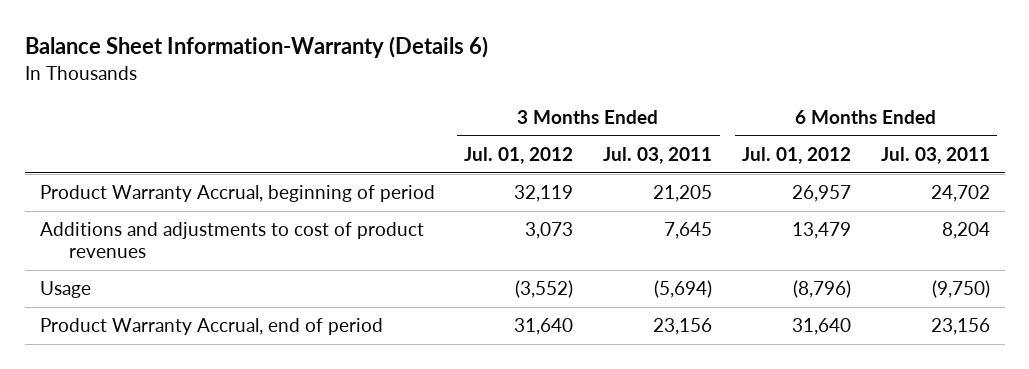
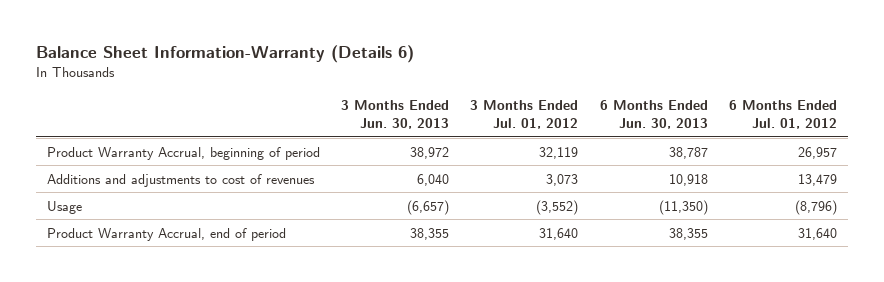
- | 3 Months Ended Jul. 01, 2012 | 3 Months Ended Jul. 03, 2011 | 6 Months Ended Jul. 01, 2012 | 6 Months Ended Jul. 03, 2011
+ | 3 Months Ended Jun. 30, 2013 | 3 Months Ended Jul. 01, 2012 | 6 Months Ended Jun. 30, 2013 | 6 Months Ended Jul. 01, 2012
- Additions and adjustments to cost of product revenues | 3,073 | 7,645 | 13,479 | 8,204
+ Additions and adjustments to cost of revenues | 6,040 | 3,073 | 10,918 | 13,479

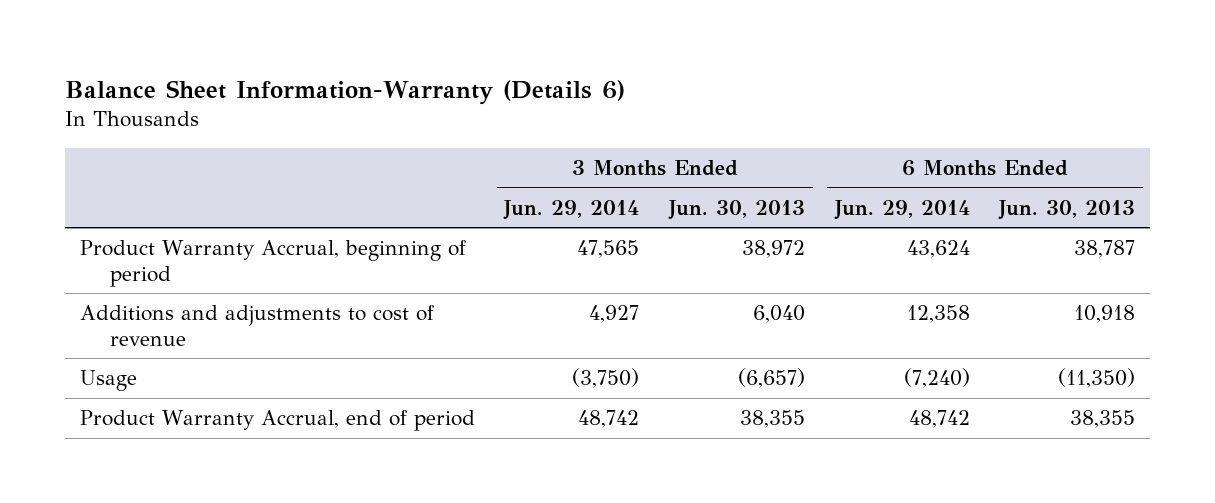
- | 3 Months Ended Jun. 30, 2013 | 3 Months Ended Jul. 01, 2012 | 6 Months Ended Jun. 30, 2013 | 6 Months Ended Jul. 01, 2012
+ | 3 Months Ended Jun. 29, 2014 | 3 Months Ended Jun. 30, 2013 | 6 Months Ended Jun. 29, 2014 | 6 Months Ended Jun. 30, 2013
- Additions and adjustments to cost of revenues | 6,040 | 3,073 | 10,918 | 13,479
+ Additions and adjustments to cost of revenue | 4,927 | 6,040 | 12,358 | 10,918

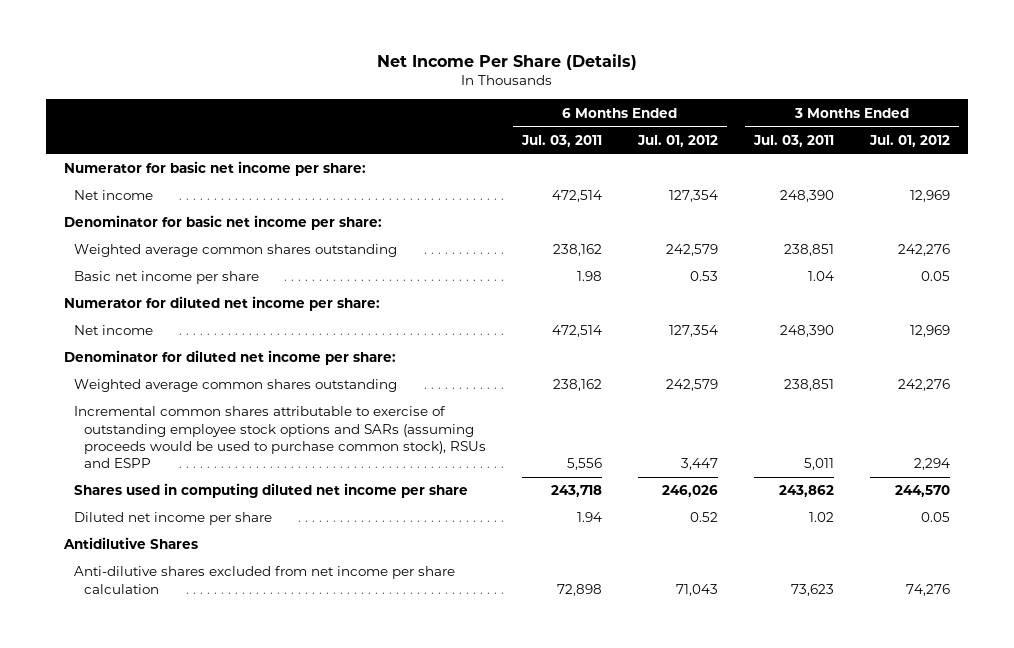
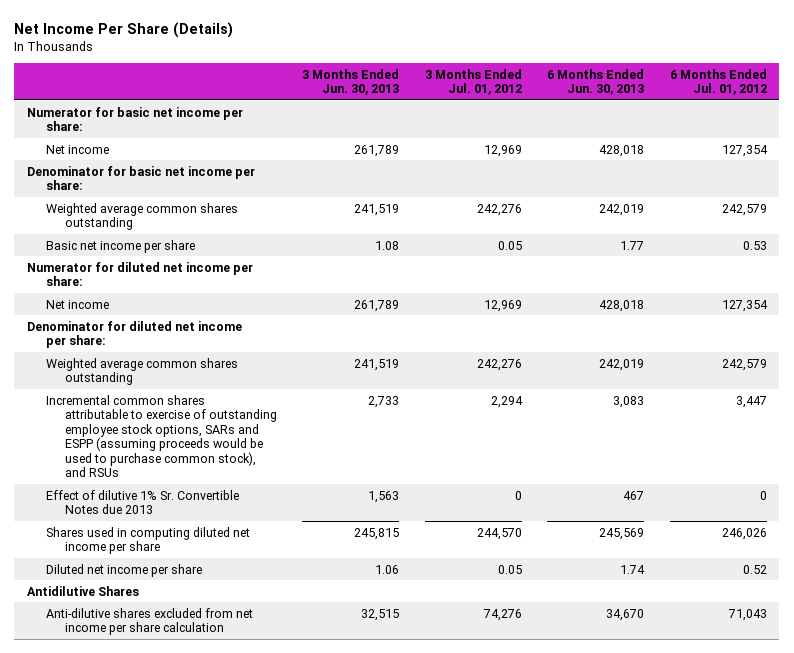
- | 6 Months Ended Jul. 03, 2011 | 6 Months Ended Jul. 01, 2012 | 3 Months Ended Jul. 03, 2011 | 3 Months Ended Jul. 01, 2012
+ | 3 Months Ended Jun. 30, 2013 | 3 Months Ended Jul. 01, 2012 | 6 Months Ended Jun. 30, 2013 | 6 Months Ended Jul. 01, 2012
- Incremental common shares attributable to exercise of outstanding employee stock options and SARs (assuming proceeds would be used to purchase common stock), RSUs and ESPP | 5,556 | 3,447 | 5,011 | 2,294
+ Incremental common shares attributable to exercise of outstanding employee stock options, SARs and ESPP (assuming proceeds would be used to purchase common stock), and RSUs | 2,733 | 2,294 | 3,083 | 3,447
+ Effect of dilutive 1% Sr. Convertible Notes due 2013 | 1,563 | 0 | 467 | 0

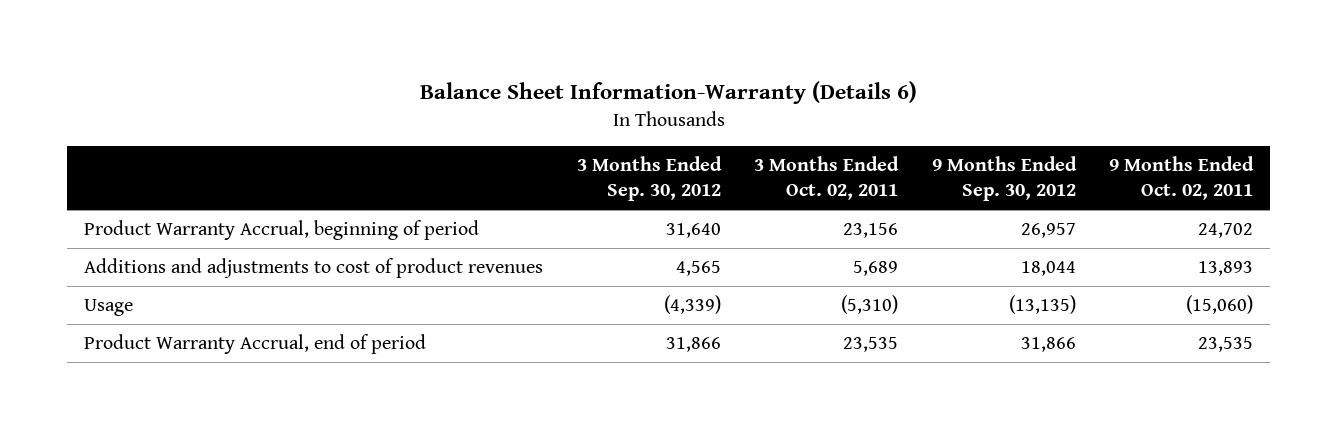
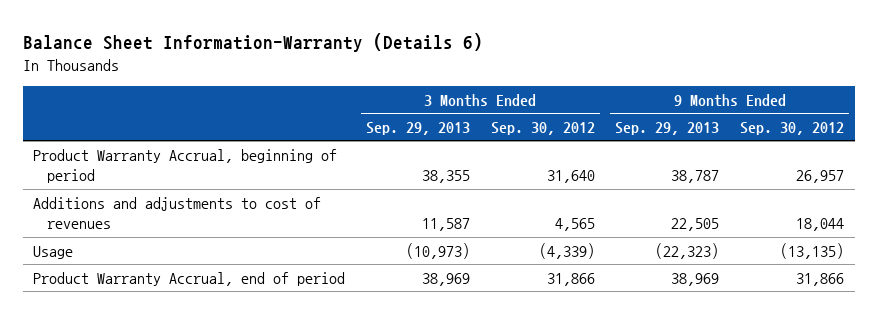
- | 3 Months Ended Sep. 30, 2012 | 3 Months Ended Oct. 02, 2011 | 9 Months Ended Sep. 30, 2012 | 9 Months Ended Oct. 02, 2011
+ | 3 Months Ended Sep. 29, 2013 | 3 Months Ended Sep. 30, 2012 | 9 Months Ended Sep. 29, 2013 | 9 Months Ended Sep. 30, 2012
- Additions and adjustments to cost of product revenues | 4,565 | 5,689 | 18,044 | 13,893
+ Additions and adjustments to cost of revenues | 11,587 | 4,565 | 22,505 | 18,044

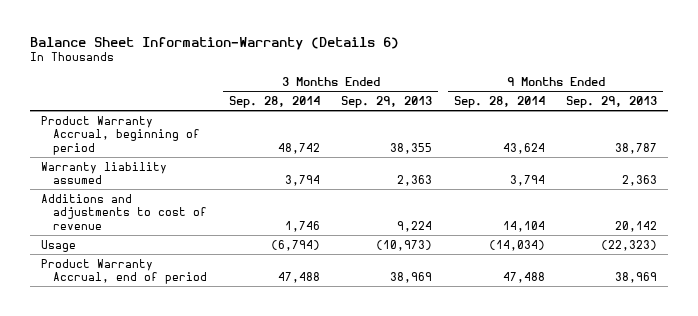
- | 3 Months Ended Sep. 29, 2013 | 3 Months Ended Sep. 30, 2012 | 9 Months Ended Sep. 29, 2013 | 9 Months Ended Sep. 30, 2012
+ | 3 Months Ended Sep. 28, 2014 | 3 Months Ended Sep. 29, 2013 | 9 Months Ended Sep. 28, 2014 | 9 Months Ended Sep. 29, 2013
- Additions and adjustments to cost of revenues | 11,587 | 4,565 | 22,505 | 18,044
+ Warranty liability assumed | 3,794 | 2,363 | 3,794 | 2,363
+ Additions and adjustments to cost of revenue | 1,746 | 9,224 | 14,104 | 20,142

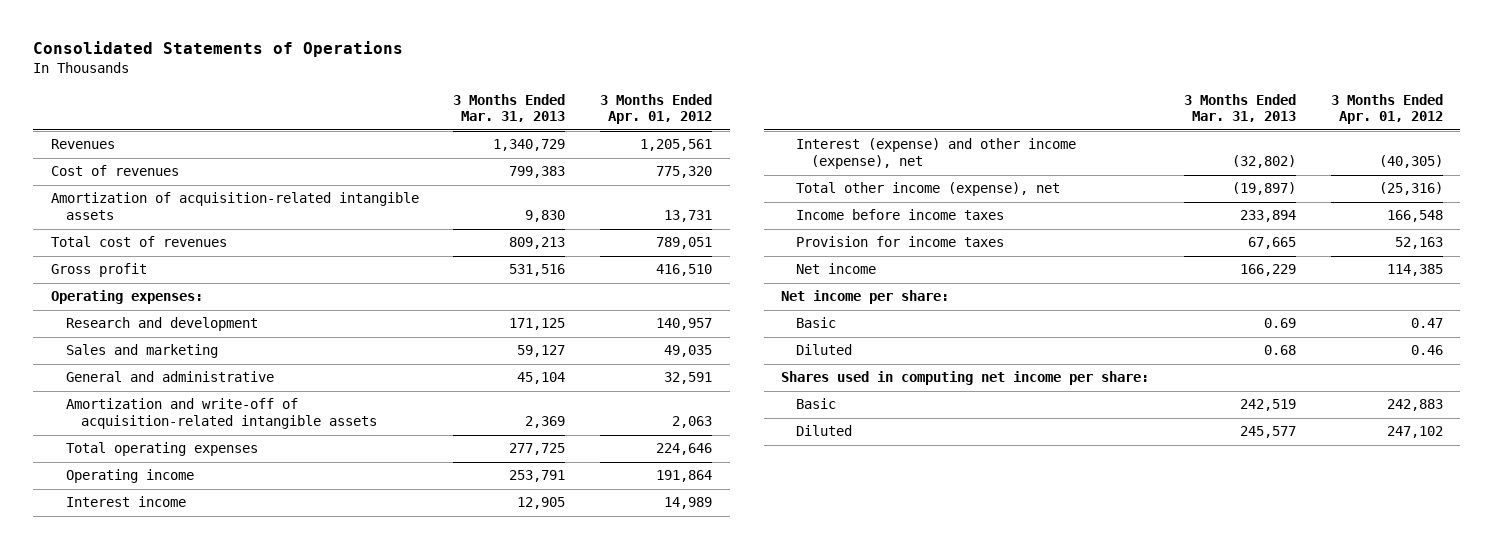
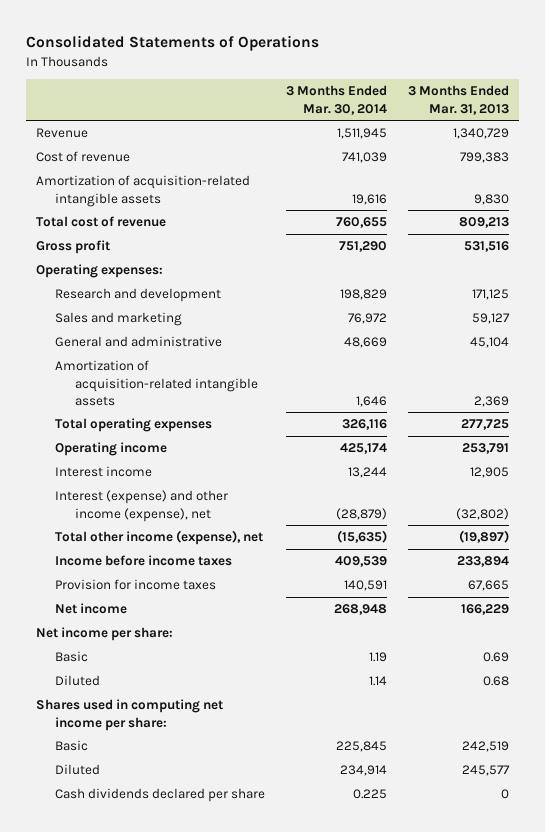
- | 3 Months Ended Mar. 31, 2013 | 3 Months Ended Apr. 01, 2012
+ | 3 Months Ended Mar. 30, 2014 | 3 Months Ended Mar. 31, 2013
- Revenues | 1,340,729 | 1,205,561
- Cost of revenues | 799,383 | 775,320
+ Revenue | 1,511,945 | 1,340,729
+ Cost of revenue | 741,039 | 799,383
- Total cost of revenues | 809,213 | 789,051
+ Total cost of revenue | 760,655 | 809,213
- Amortization and write-off of acquisition-related intangible assets | 2,369 | 2,063
+ Amortization of acquisition-related intangible assets | 1,646 | 2,369
+ Cash dividends declared per share | 0.225 | 0

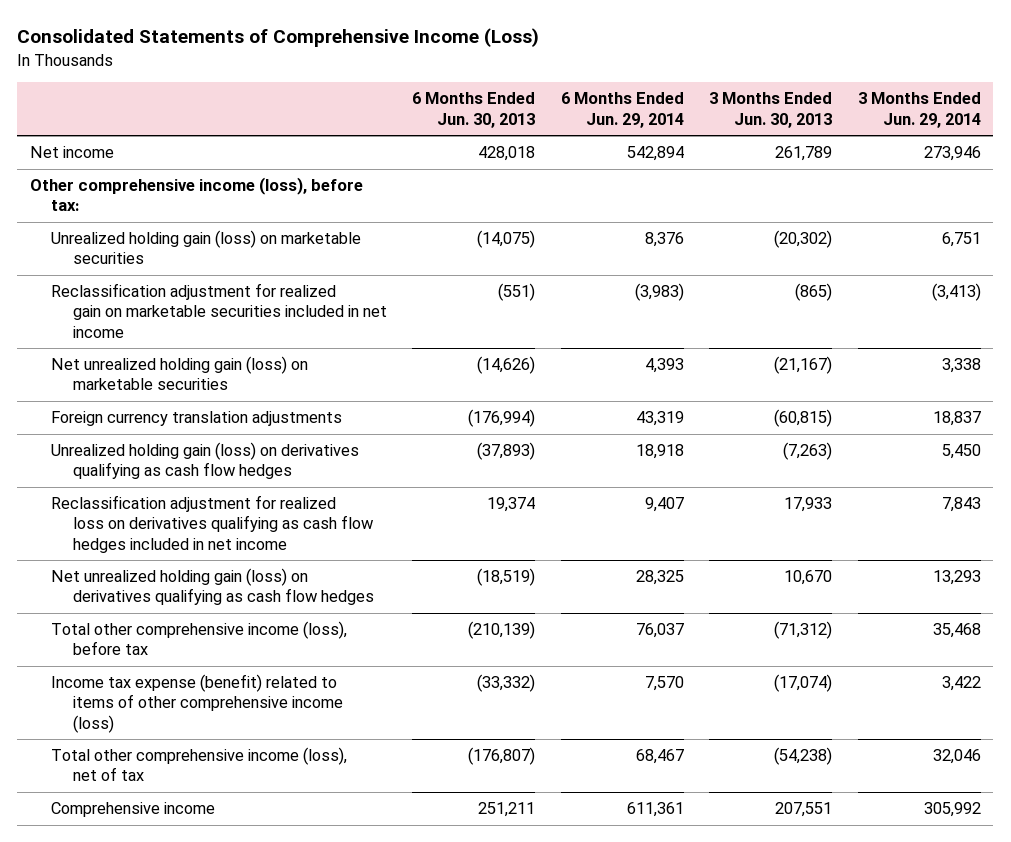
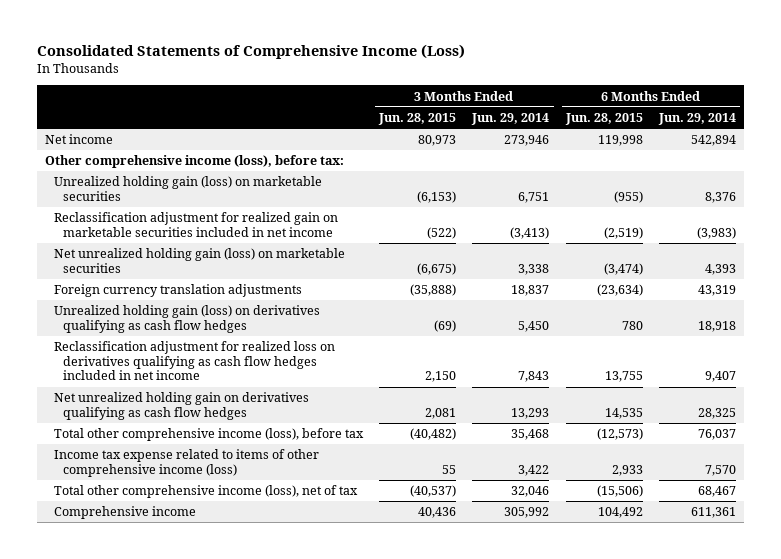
- | 6 Months Ended Jun. 30, 2013 | 6 Months Ended Jun. 29, 2014 | 3 Months Ended Jun. 30, 2013 | 3 Months Ended Jun. 29, 2014
+ | 3 Months Ended Jun. 28, 2015 | 3 Months Ended Jun. 29, 2014 | 6 Months Ended Jun. 28, 2015 | 6 Months Ended Jun. 29, 2014
- Net unrealized holding gain (loss) on derivatives qualifying as cash flow hedges | (18,519) | 28,325 | 10,670 | 13,293
+ Net unrealized holding gain on derivatives qualifying as cash flow hedges | 2,081 | 13,293 | 14,535 | 28,325
- Income tax expense (benefit) related to items of other comprehensive income (loss) | (33,332) | 7,570 | (17,074) | 3,422
+ Income tax expense related to items of other comprehensive income (loss) | 55 | 3,422 | 2,933 | 7,570

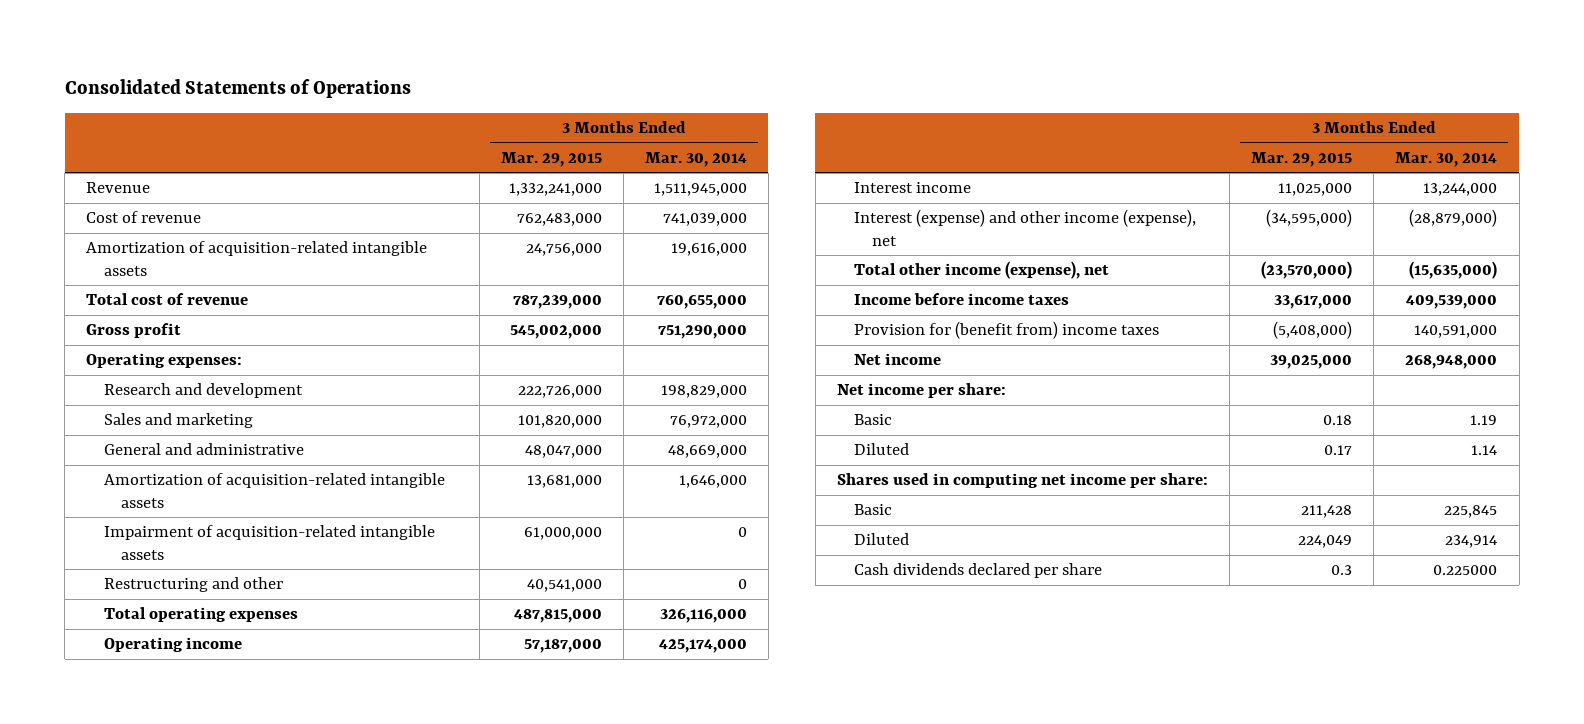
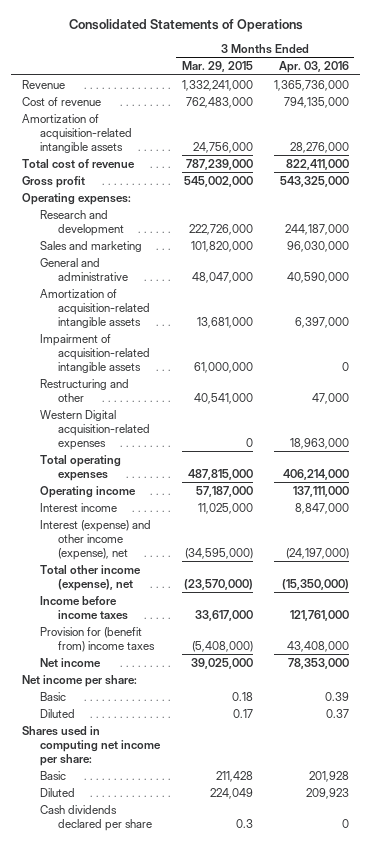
- | 3 Months Ended Mar. 29, 2015 | 3 Months Ended Mar. 30, 2014
+ | 3 Months Ended Mar. 29, 2015 | 3 Months Ended Apr. 03, 2016
+ Western Digital acquisition-related expenses | 0 | 18,963,000

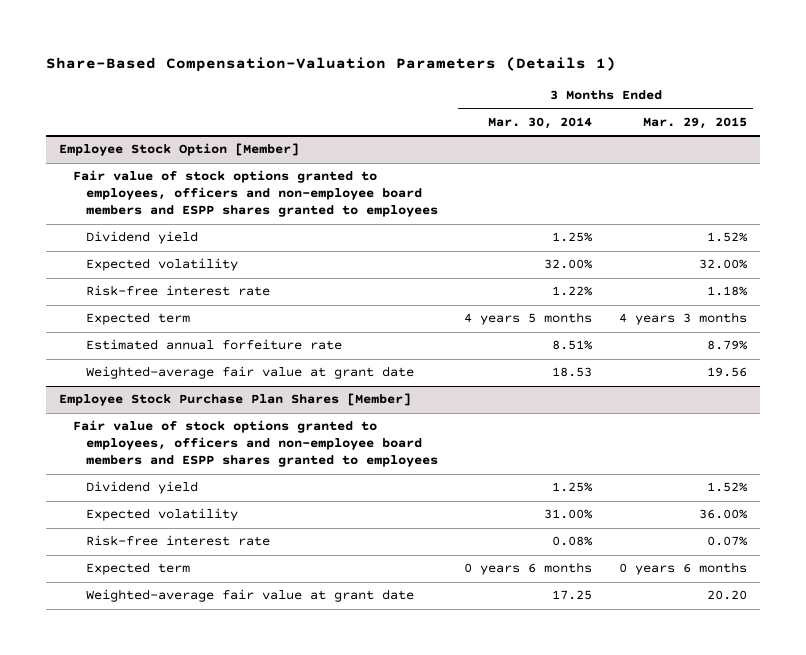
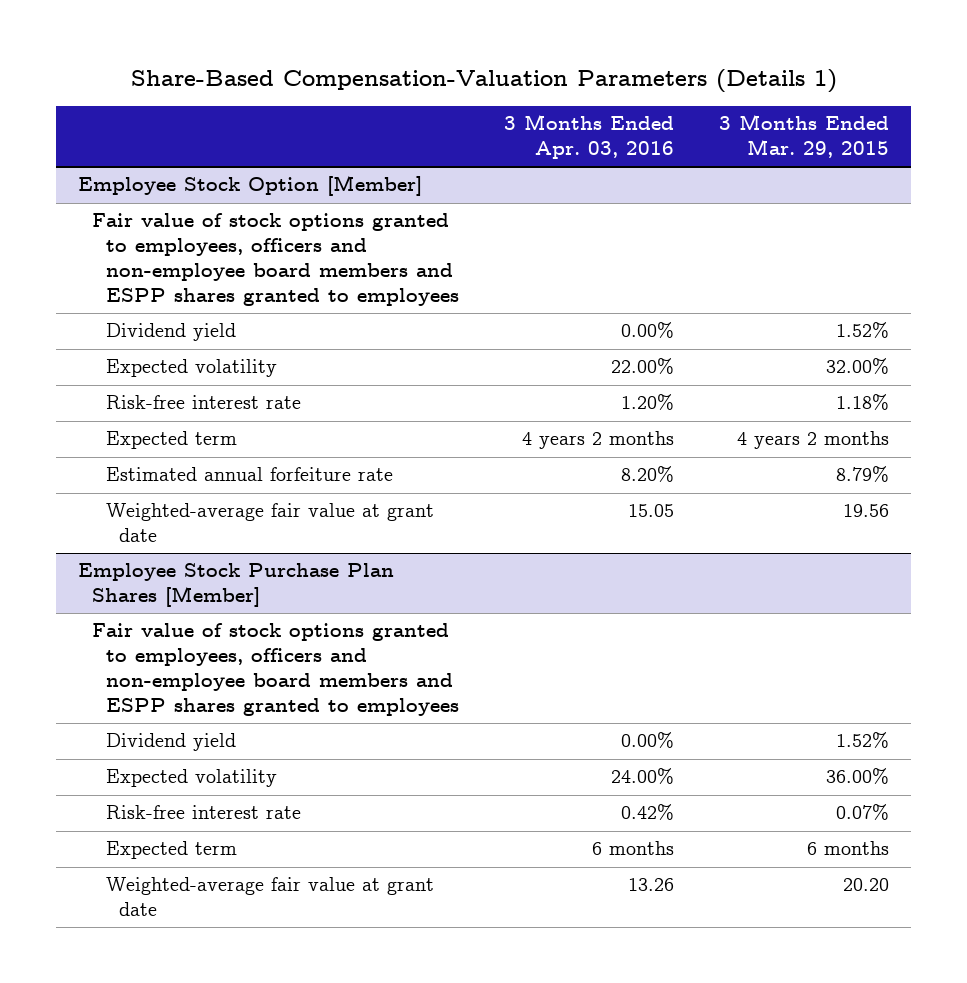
- | 3 Months Ended Mar. 30, 2014 | 3 Months Ended Mar. 29, 2015
+ | 3 Months Ended Apr. 03, 2016 | 3 Months Ended Mar. 29, 2015
@ Employee Stock Option [Member]
- Expected term | 4 years 5 months | 4 years 3 months
+ Expected term | 4 years 2 months | 4 years 2 months
@ Employee Stock Purchase Plan Shares [Member]
- Expected term | 0 years 6 months | 0 years 6 months
+ Expected term | 6 months | 6 months

